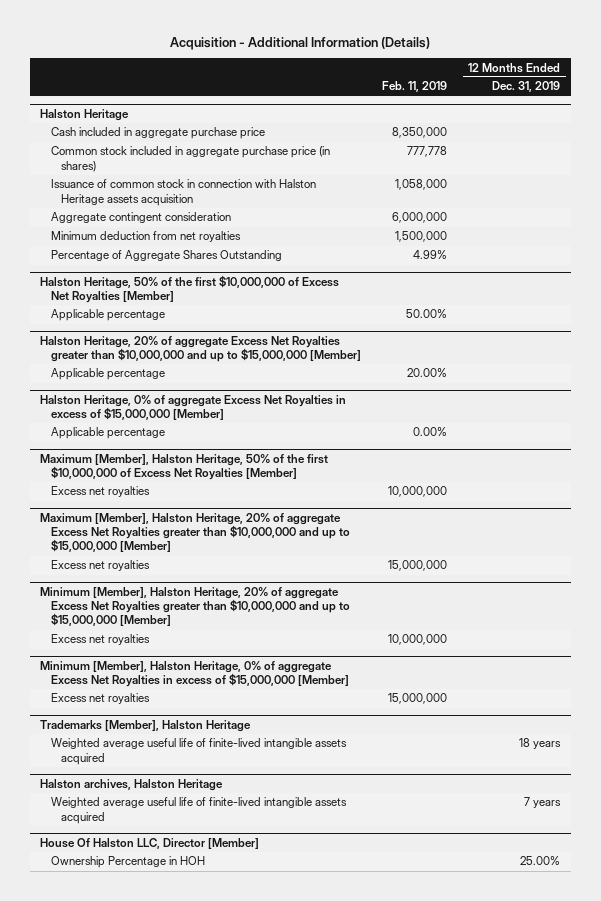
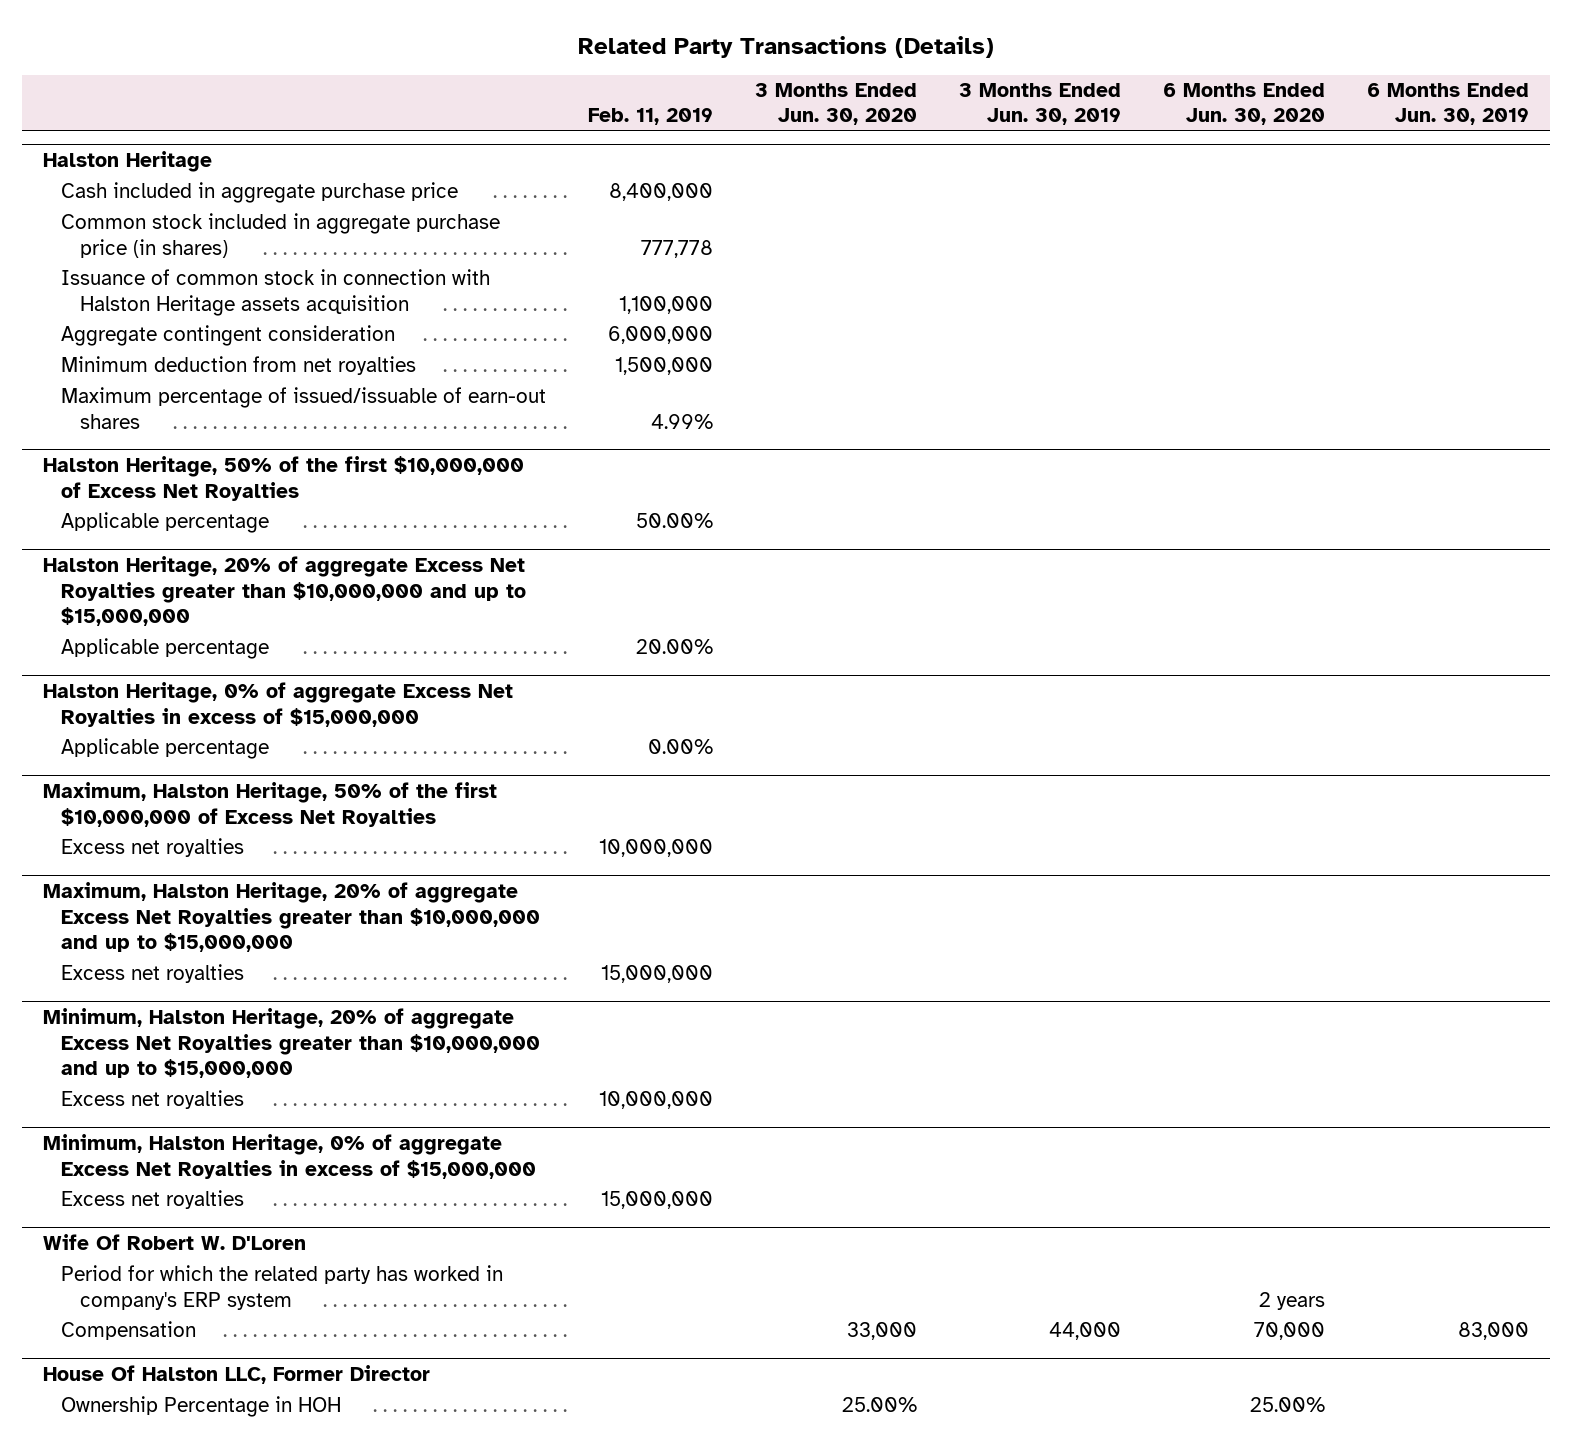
- Acquisition - Additional Information (Details)
+ Related Party Transactions (Details)
- | Feb. 11, 2019 | 12 Months Ended Dec. 31, 2019
+ | Feb. 11, 2019 | 3 Months Ended Jun. 30, 2020 | 3 Months Ended Jun. 30, 2019 | 6 Months Ended Jun. 30, 2020 | 6 Months Ended Jun. 30, 2019
@ Halston Heritage
- Cash included in aggregate purchase price | 8,350,000 |
+ Cash included in aggregate purchase price | 8,400,000 | | | |
- Issuance of common stock in connection with Halston Heritage assets acquisition | 1,058,000 |
+ Issuance of common stock in connection with Halston Heritage assets acquisition | 1,100,000 | | | |
- Percentage of Aggregate Shares Outstanding | 4.99% |
- Halston Heritage, 50% of the first $10,000,000 of Excess Net Royalties [Member]
@ Halston Heritage
+ Maximum percentage of issued/issuable of earn-out shares | 4.99% | | | |
+ Halston Heritage, 50% of the first $10,000,000 of Excess Net Royalties
- Halston Heritage, 20% of aggregate Excess Net Royalties greater than $10,000,000 and up to $15,000,000 [Member]
+ Halston Heritage, 20% of aggregate Excess Net Royalties greater than $10,000,000 and up to $15,000,000
- Halston Heritage, 0% of aggregate Excess Net Royalties in excess of $15,000,000 [Member]
+ Halston Heritage, 0% of aggregate Excess Net Royalties in excess of $15,000,000
- Maximum [Member], Halston Heritage, 50% of the first $10,000,000 of Excess Net Royalties [Member]
+ Maximum, Halston Heritage, 50% of the first $10,000,000 of Excess Net Royalties
- Maximum [Member], Halston Heritage, 20% of aggregate Excess Net Royalties greater than $10,000,000 and up to $15,000,000 [Member]
+ Maximum, Halston Heritage, 20% of aggregate Excess Net Royalties greater than $10,000,000 and up to $15,000,000
- Minimum [Member], Halston Heritage, 20% of aggregate Excess Net Royalties greater than $10,000,000 and up to $15,000,000 [Member]
+ Minimum, Halston Heritage, 20% of aggregate Excess Net Royalties greater than $10,000,000 and up to $15,000,000
- Minimum [Member], Halston Heritage, 0% of aggregate Excess Net Royalties in excess of $15,000,000 [Member]
+ Minimum, Halston Heritage, 0% of aggregate Excess Net Royalties in excess of $15,000,000
- Trademarks [Member], Halston Heritage
- Weighted average useful life of finite-lived intangible assets acquired | | 18 years
- Halston archives, Halston Heritage
- Weighted average useful life of finite-lived intangible assets acquired | | 7 years
- House Of Halston LLC, Director [Member]
+ Wife Of Robert W. D'Loren
+ Period for which the related party has worked in company's ERP system | | | | 2 years |
+ Compensation | | 33,000 | 44,000 | 70,000 | 83,000
+ House Of Halston LLC, Former Director

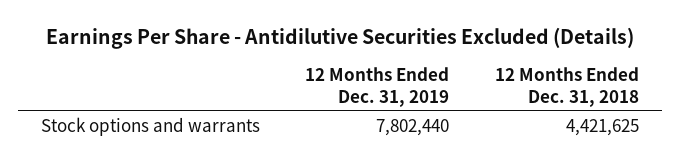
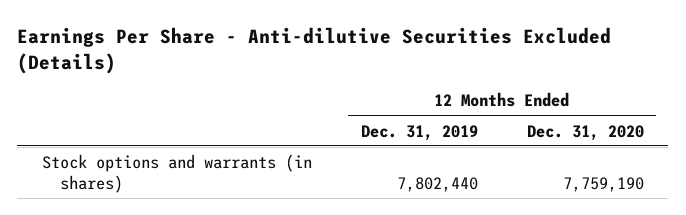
- Earnings Per Share - Antidilutive Securities Excluded (Details)
+ Earnings Per Share - Anti-dilutive Securities Excluded (Details)
- | 12 Months Ended Dec. 31, 2019 | 12 Months Ended Dec. 31, 2018
+ | 12 Months Ended Dec. 31, 2019 | 12 Months Ended Dec. 31, 2020
- Stock options and warrants | 7,802,440 | 4,421,625
+ Stock options and warrants (in shares) | 7,802,440 | 7,759,190

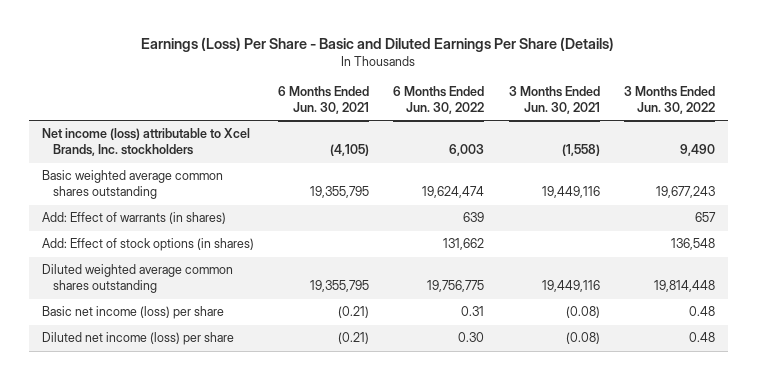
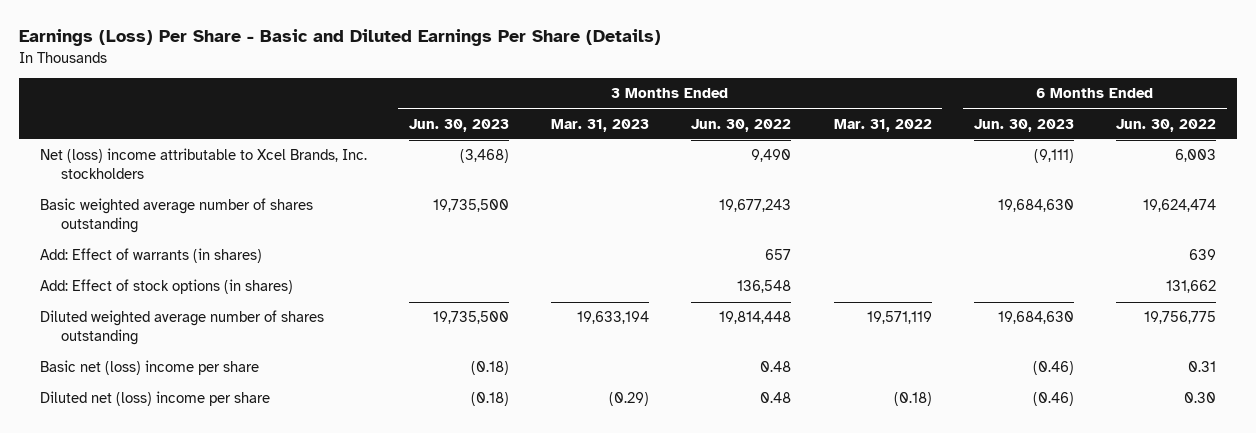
- | 6 Months Ended Jun. 30, 2021 | 6 Months Ended Jun. 30, 2022 | 3 Months Ended Jun. 30, 2021 | 3 Months Ended Jun. 30, 2022
+ | 3 Months Ended Jun. 30, 2023 | 3 Months Ended Mar. 31, 2023 | 3 Months Ended Jun. 30, 2022 | 3 Months Ended Mar. 31, 2022 | 6 Months Ended Jun. 30, 2023 | 6 Months Ended Jun. 30, 2022
- Net income (loss) attributable to Xcel Brands, Inc. stockholders | (4,105) | 6,003 | (1,558) | 9,490
- Basic weighted average common shares outstanding | 19,355,795 | 19,624,474 | 19,449,116 | 19,677,243
+ Net (loss) income attributable to Xcel Brands, Inc. stockholders | (3,468) | | 9,490 | | (9,111) | 6,003
+ Basic weighted average number of shares outstanding | 19,735,500 | | 19,677,243 | | 19,684,630 | 19,624,474
- Diluted weighted average common shares outstanding | 19,355,795 | 19,756,775 | 19,449,116 | 19,814,448
- Basic net income (loss) per share | (0.21) | 0.31 | (0.08) | 0.48
- Diluted net income (loss) per share | (0.21) | 0.30 | (0.08) | 0.48
+ Diluted weighted average number of shares outstanding | 19,735,500 | 19,633,194 | 19,814,448 | 19,571,119 | 19,684,630 | 19,756,775
+ Basic net (loss) income per share | (0.18) | | 0.48 | | (0.46) | 0.31
+ Diluted net (loss) income per share | (0.18) | (0.29) | 0.48 | (0.18) | (0.46) | 0.30

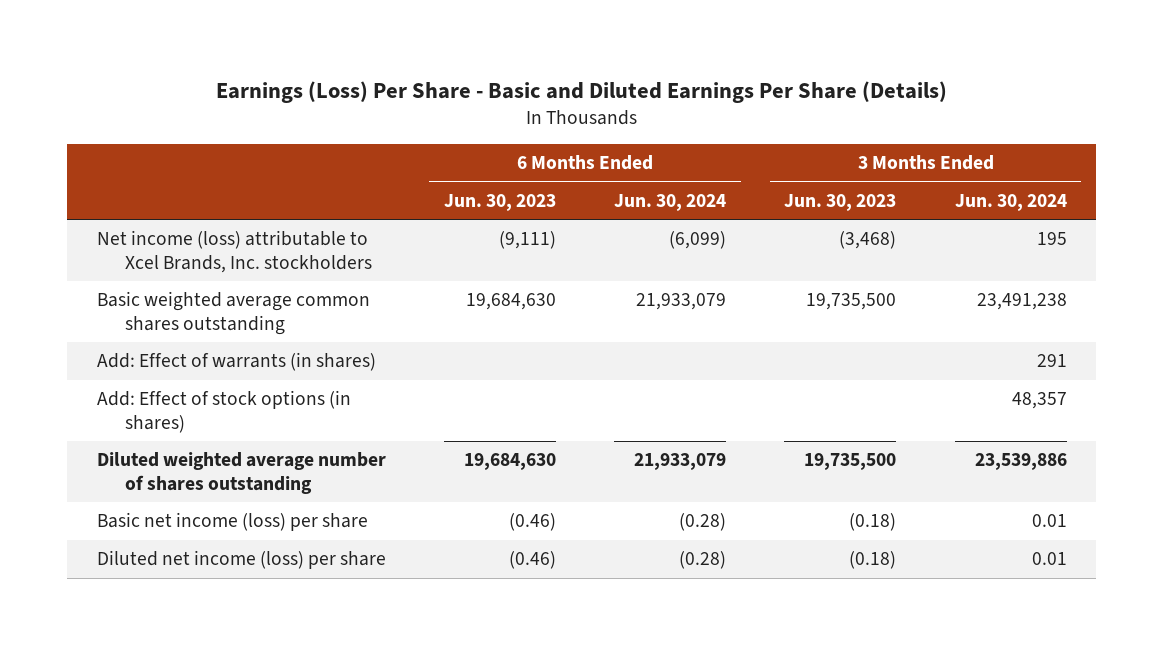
- | 3 Months Ended Jun. 30, 2023 | 3 Months Ended Mar. 31, 2023 | 3 Months Ended Jun. 30, 2022 | 3 Months Ended Mar. 31, 2022 | 6 Months Ended Jun. 30, 2023 | 6 Months Ended Jun. 30, 2022
+ | 6 Months Ended Jun. 30, 2023 | 6 Months Ended Jun. 30, 2024 | 3 Months Ended Jun. 30, 2023 | 3 Months Ended Jun. 30, 2024
- Net (loss) income attributable to Xcel Brands, Inc. stockholders | (3,468) | | 9,490 | | (9,111) | 6,003
- Basic weighted average number of shares outstanding | 19,735,500 | | 19,677,243 | | 19,684,630 | 19,624,474
+ Net income (loss) attributable to Xcel Brands, Inc. stockholders | (9,111) | (6,099) | (3,468) | 195
+ Basic weighted average common shares outstanding | 19,684,630 | 21,933,079 | 19,735,500 | 23,491,238
- Basic net (loss) income per share | (0.18) | | 0.48 | | (0.46) | 0.31
- Diluted net (loss) income per share | (0.18) | (0.29) | 0.48 | (0.18) | (0.46) | 0.30
+ Basic net income (loss) per share | (0.46) | (0.28) | (0.18) | 0.01
+ Diluted net income (loss) per share | (0.46) | (0.28) | (0.18) | 0.01

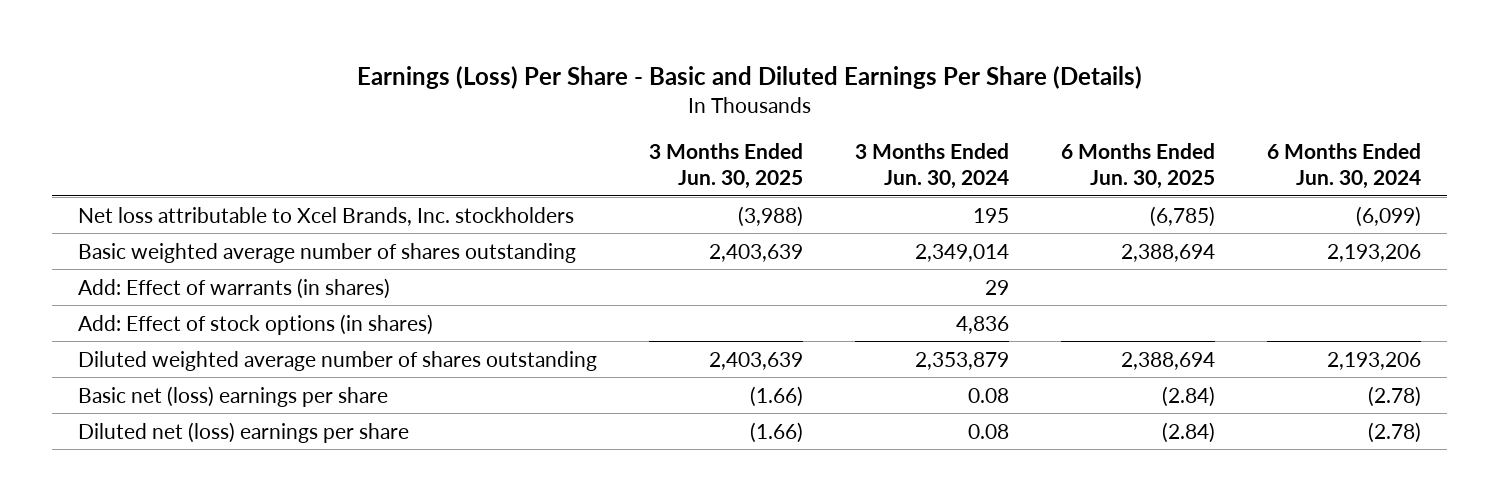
- | 6 Months Ended Jun. 30, 2023 | 6 Months Ended Jun. 30, 2024 | 3 Months Ended Jun. 30, 2023 | 3 Months Ended Jun. 30, 2024
+ | 3 Months Ended Jun. 30, 2025 | 3 Months Ended Jun. 30, 2024 | 6 Months Ended Jun. 30, 2025 | 6 Months Ended Jun. 30, 2024
- Net income (loss) attributable to Xcel Brands, Inc. stockholders | (9,111) | (6,099) | (3,468) | 195
- Basic weighted average common shares outstanding | 19,684,630 | 21,933,079 | 19,735,500 | 23,491,238
- Add: Effect of warrants (in shares) | | | | 291
- Add: Effect of stock options (in shares) | | | | 48,357
- Diluted weighted average number of shares outstanding | 19,684,630 | 21,933,079 | 19,735,500 | 23,539,886
- Basic net income (loss) per share | (0.46) | (0.28) | (0.18) | 0.01
- Diluted net income (loss) per share | (0.46) | (0.28) | (0.18) | 0.01
+ Net loss attributable to Xcel Brands, Inc. stockholders | (3,988) | 195 | (6,785) | (6,099)
+ Basic weighted average number of shares outstanding | 2,403,639 | 2,349,014 | 2,388,694 | 2,193,206
+ Add: Effect of warrants (in shares) | | 29 | |
+ Add: Effect of stock options (in shares) | | 4,836 | |
+ Diluted weighted average number of shares outstanding | 2,403,639 | 2,353,879 | 2,388,694 | 2,193,206
+ Basic net (loss) earnings per share | (1.66) | 0.08 | (2.84) | (2.78)
+ Diluted net (loss) earnings per share | (1.66) | 0.08 | (2.84) | (2.78)

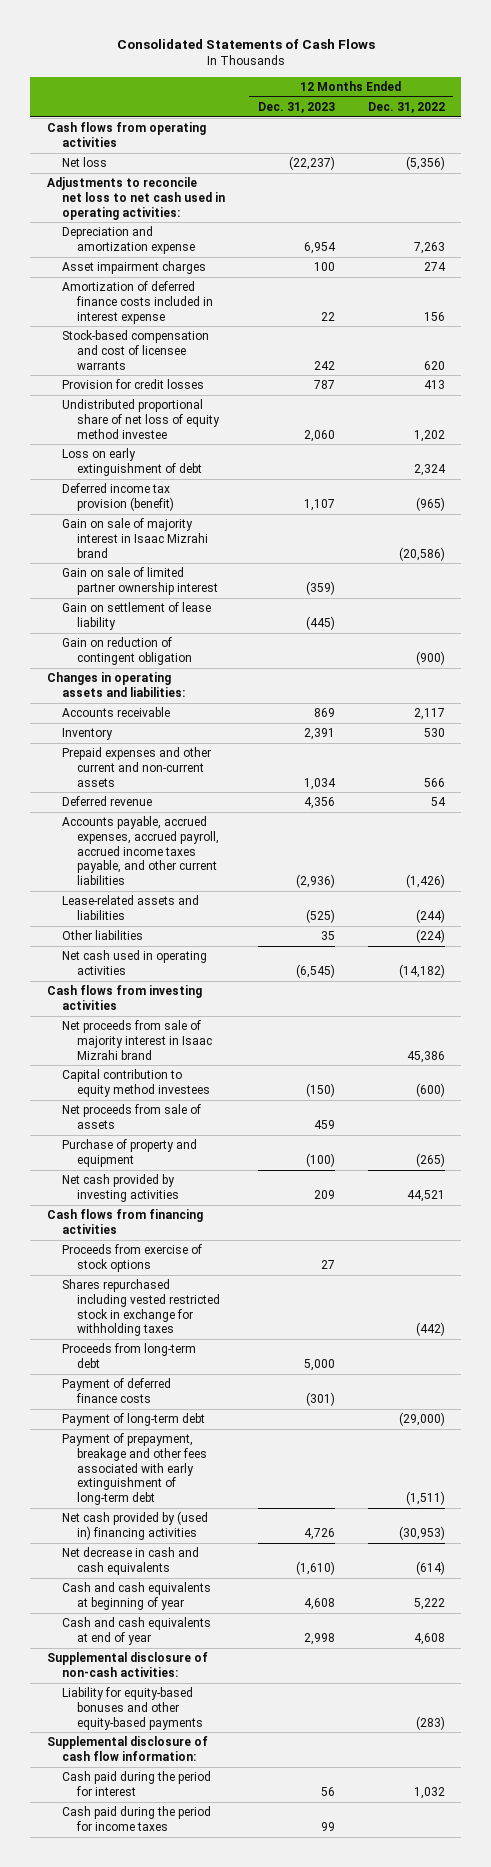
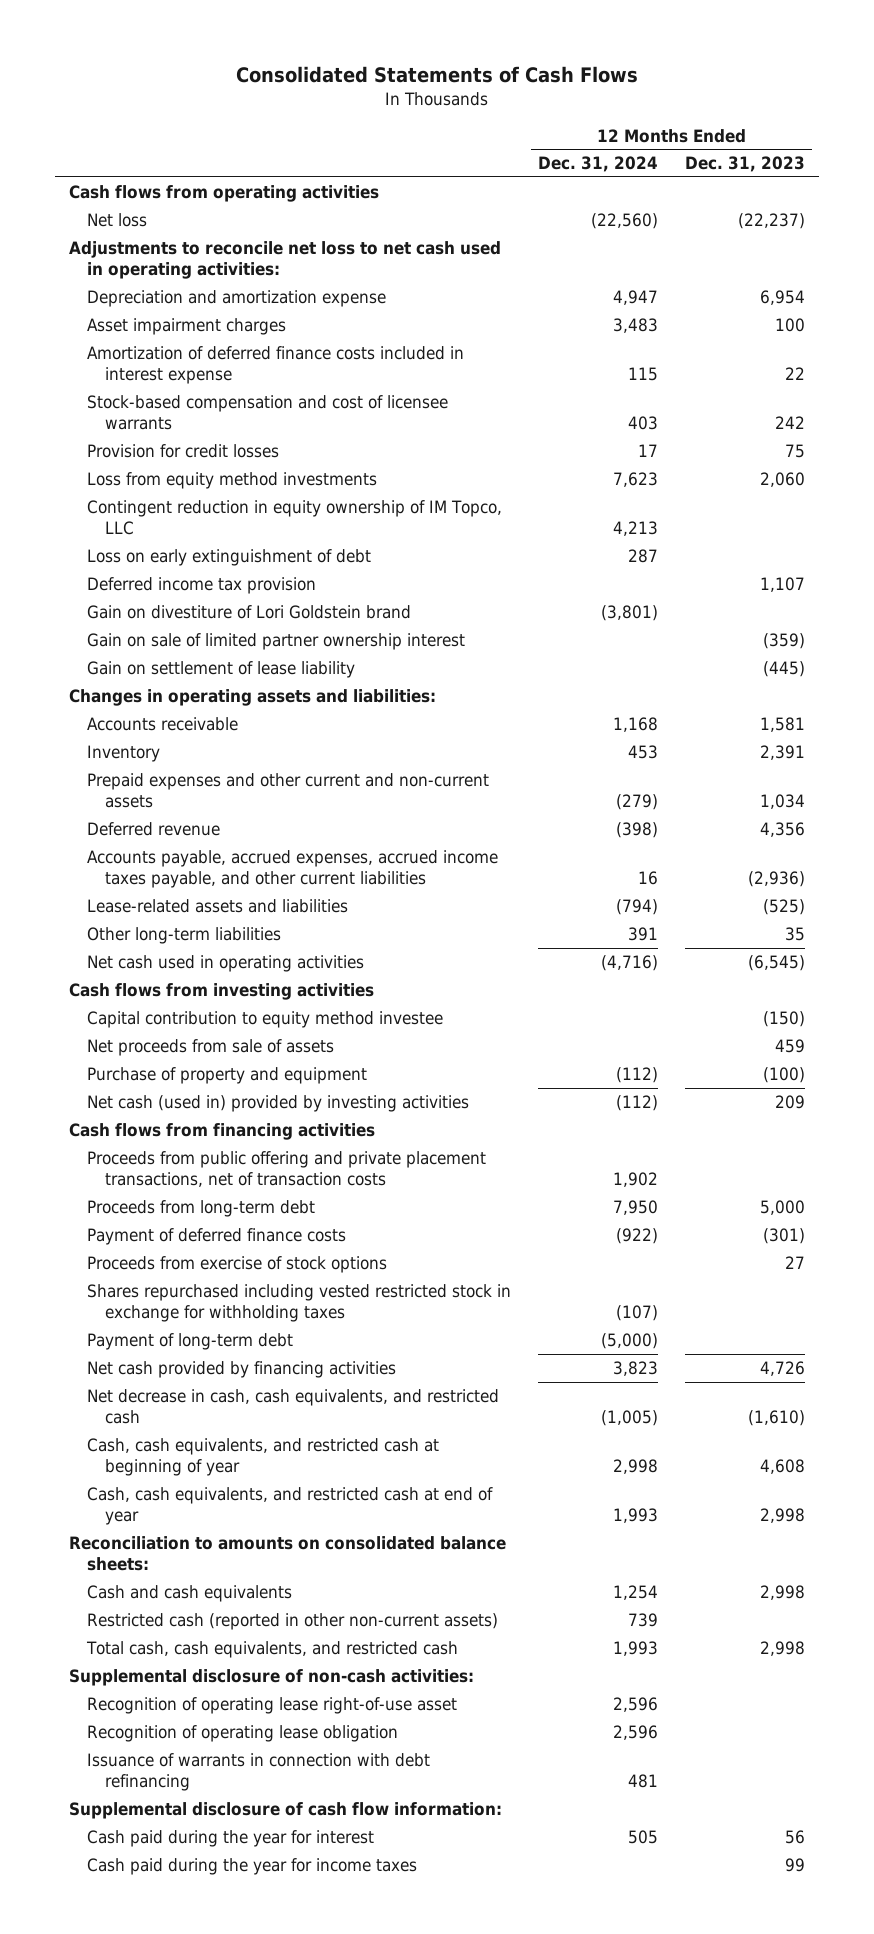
- | 12 Months Ended Dec. 31, 2023 | 12 Months Ended Dec. 31, 2022
+ | 12 Months Ended Dec. 31, 2024 | 12 Months Ended Dec. 31, 2023
- Provision for credit losses | 787 | 413
- Undistributed proportional share of net loss of equity method investee | 2,060 | 1,202
+ Provision for credit losses | 17 | 75
+ Loss from equity method investments | 7,623 | 2,060
+ Contingent reduction in equity ownership of IM Topco, LLC | 4,213 |
- Deferred income tax provision (benefit) | 1,107 | (965)
- Gain on sale of majority interest in Isaac Mizrahi brand | | (20,586)
+ Deferred income tax provision | | 1,107
+ Gain on divestiture of Lori Goldstein brand | (3,801) |
- Gain on reduction of contingent obligation | | (900)
- Accounts receivable | 869 | 2,117
+ Accounts receivable | 1,168 | 1,581
- Accounts payable, accrued expenses, accrued payroll, accrued income taxes payable, and other current liabilities | (2,936) | (1,426)
+ Accounts payable, accrued expenses, accrued income taxes payable, and other current liabilities | 16 | (2,936)
- Other liabilities | 35 | (224)
+ Other long-term liabilities | 391 | 35
- Net proceeds from sale of majority interest in Isaac Mizrahi brand | | 45,386
- Capital contribution to equity method investees | (150) | (600)
+ Capital contribution to equity method investee | | (150)
- Net cash provided by investing activities | 209 | 44,521
+ Net cash (used in) provided by investing activities | (112) | 209
+ Proceeds from public offering and private placement transactions, net of transaction costs | 1,902 |
moved down: Proceeds from exercise of stock options | | 27
moved down: Shares repurchased including vested restricted stock in exchange for withholding taxes | (107) |
- Payment of prepayment, breakage and other fees associated with early extinguishment of long-term debt | | (1,511)
- Net cash provided by (used in) financing activities | 4,726 | (30,953)
- Net decrease in cash and cash equivalents | (1,610) | (614)
- Cash and cash equivalents at beginning of year | 4,608 | 5,222
- Cash and cash equivalents at end of year | 2,998 | 4,608
+ Net cash provided by financing activities | 3,823 | 4,726
+ Net decrease in cash, cash equivalents, and restricted cash | (1,005) | (1,610)
+ Cash, cash equivalents, and restricted cash at beginning of year | 2,998 | 4,608
+ Cash, cash equivalents, and restricted cash at end of year | 1,993 | 2,998
+ Reconciliation to amounts on consolidated balance sheets:
+ Cash and cash equivalents | 1,254 | 2,998
+ Restricted cash (reported in other non-current assets) | 739 |
+ Total cash, cash equivalents, and restricted cash | 1,993 | 2,998
- Liability for equity-based bonuses and other equity-based payments | | (283)
+ Recognition of operating lease right-of-use asset | 2,596 |
+ Recognition of operating lease obligation | 2,596 |
+ Issuance of warrants in connection with debt refinancing | 481 |
- Cash paid during the period for interest | 56 | 1,032
- Cash paid during the period for income taxes | 99 |
+ Cash paid during the year for interest | 505 | 56
+ Cash paid during the year for income taxes | | 99

